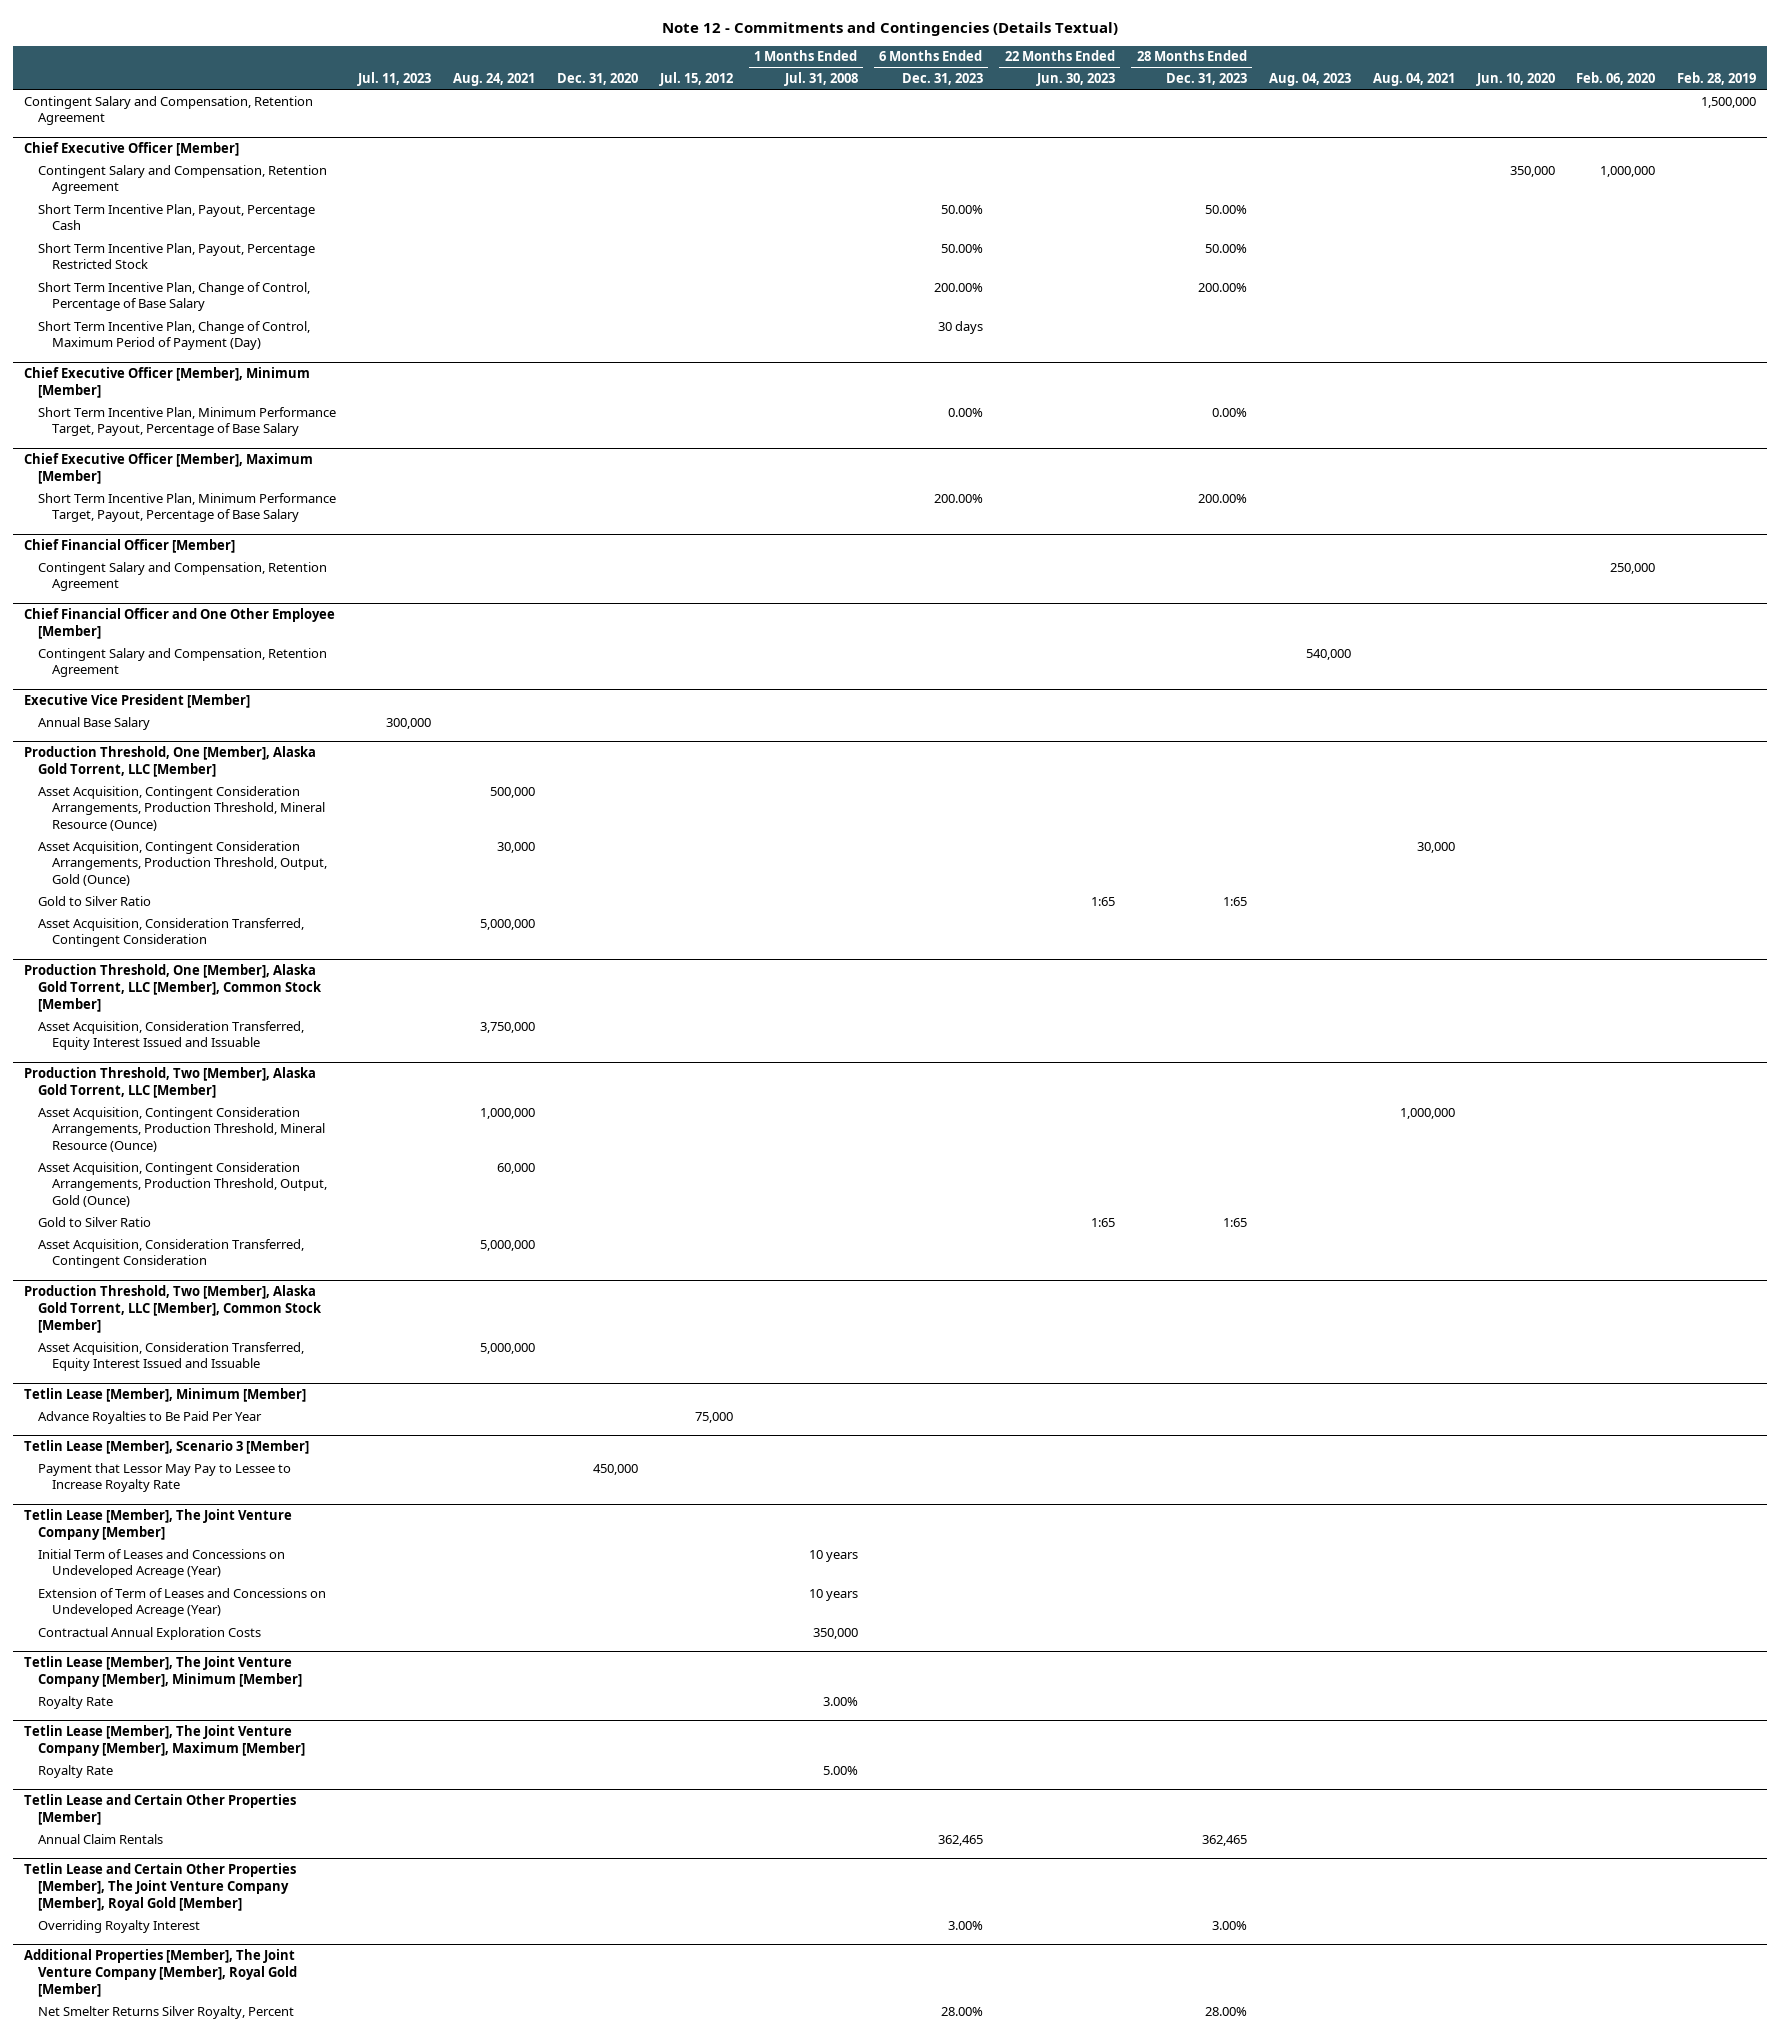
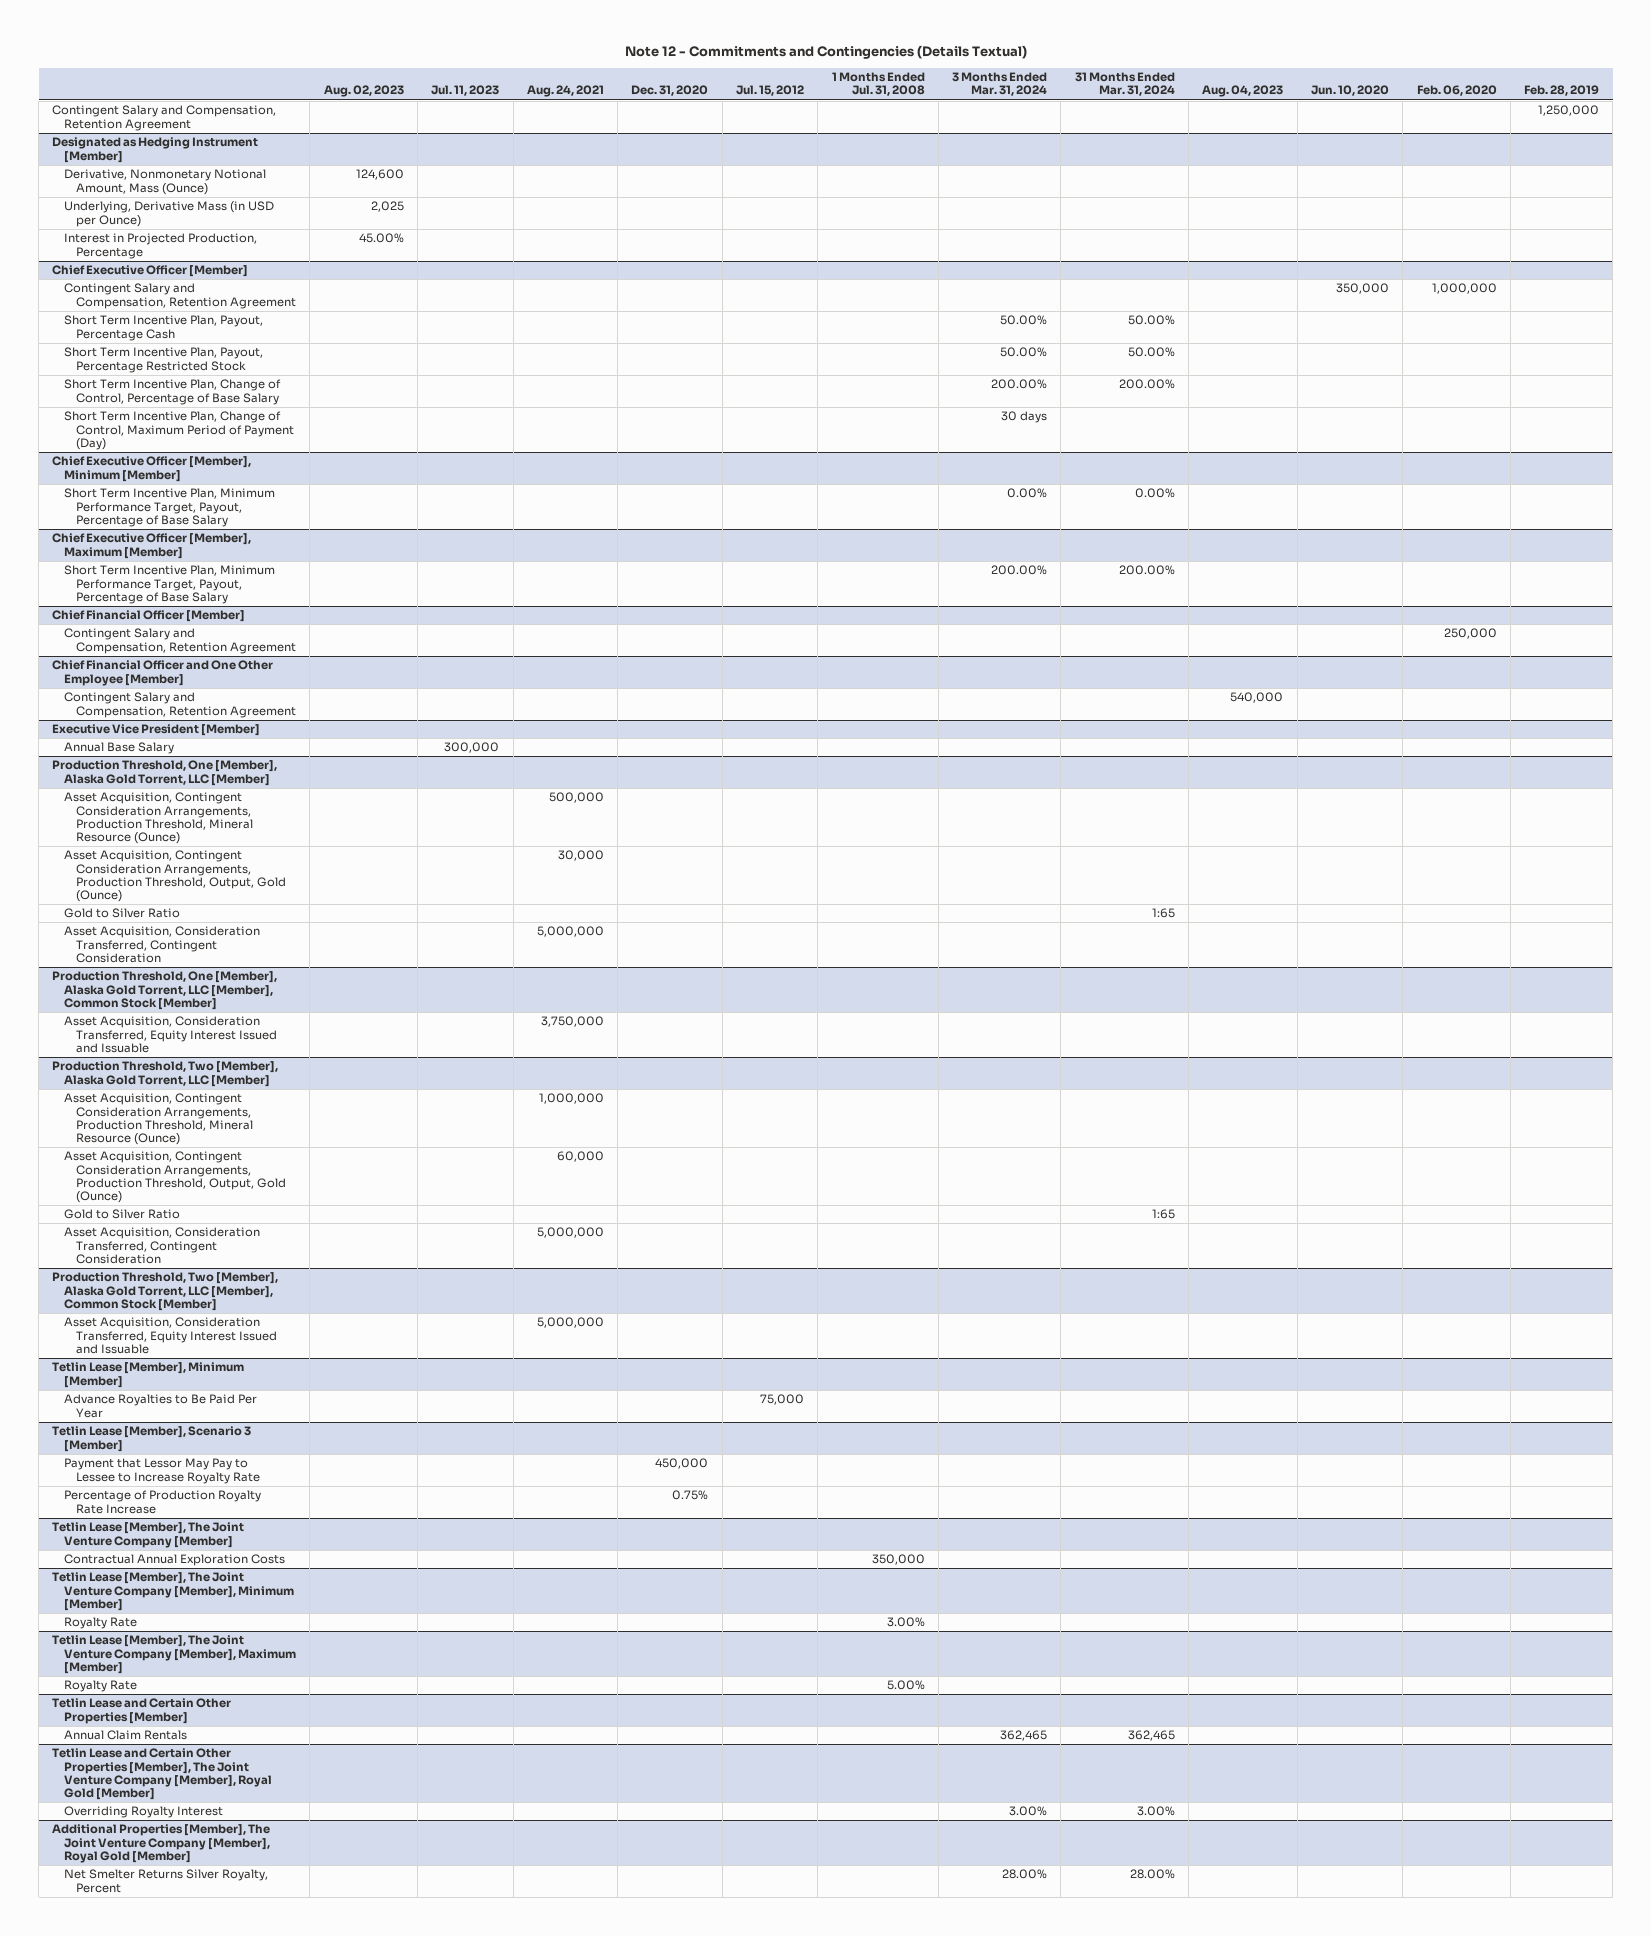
- | Jul. 11, 2023 | Aug. 24, 2021 | Dec. 31, 2020 | Jul. 15, 2012 | 1 Months Ended Jul. 31, 2008 | 6 Months Ended Dec. 31, 2023 | 22 Months Ended Jun. 30, 2023 | 28 Months Ended Dec. 31, 2023 | Aug. 04, 2023 | Aug. 04, 2021 | Jun. 10, 2020 | Feb. 06, 2020 | Feb. 28, 2019
+ | Aug. 02, 2023 | Jul. 11, 2023 | Aug. 24, 2021 | Dec. 31, 2020 | Jul. 15, 2012 | 1 Months Ended Jul. 31, 2008 | 3 Months Ended Mar. 31, 2024 | 31 Months Ended Mar. 31, 2024 | Aug. 04, 2023 | Jun. 10, 2020 | Feb. 06, 2020 | Feb. 28, 2019
- Contingent Salary and Compensation, Retention Agreement | | | | | | | | | | | | | 1,500,000
+ Contingent Salary and Compensation, Retention Agreement | | | | | | | | | | | | 1,250,000
+ Designated as Hedging Instrument [Member]
+ Derivative, Nonmonetary Notional Amount, Mass (Ounce) | 124,600 | | | | | | | | | | |
+ Underlying, Derivative Mass (in USD per Ounce) | 2,025 | | | | | | | | | | |
+ Interest in Projected Production, Percentage | 45.00% | | | | | | | | | | |
@ Tetlin Lease [Member], Scenario 3 [Member]
+ Percentage of Production Royalty Rate Increase | | | | 0.75% | | | | | | | |
@ Tetlin Lease [Member], The Joint Venture Company [Member]
- Initial Term of Leases and Concessions on Undeveloped Acreage (Year) | | | | | 10 years | | | | | | | |
- Extension of Term of Leases and Concessions on Undeveloped Acreage (Year) | | | | | 10 years | | | | | | | |

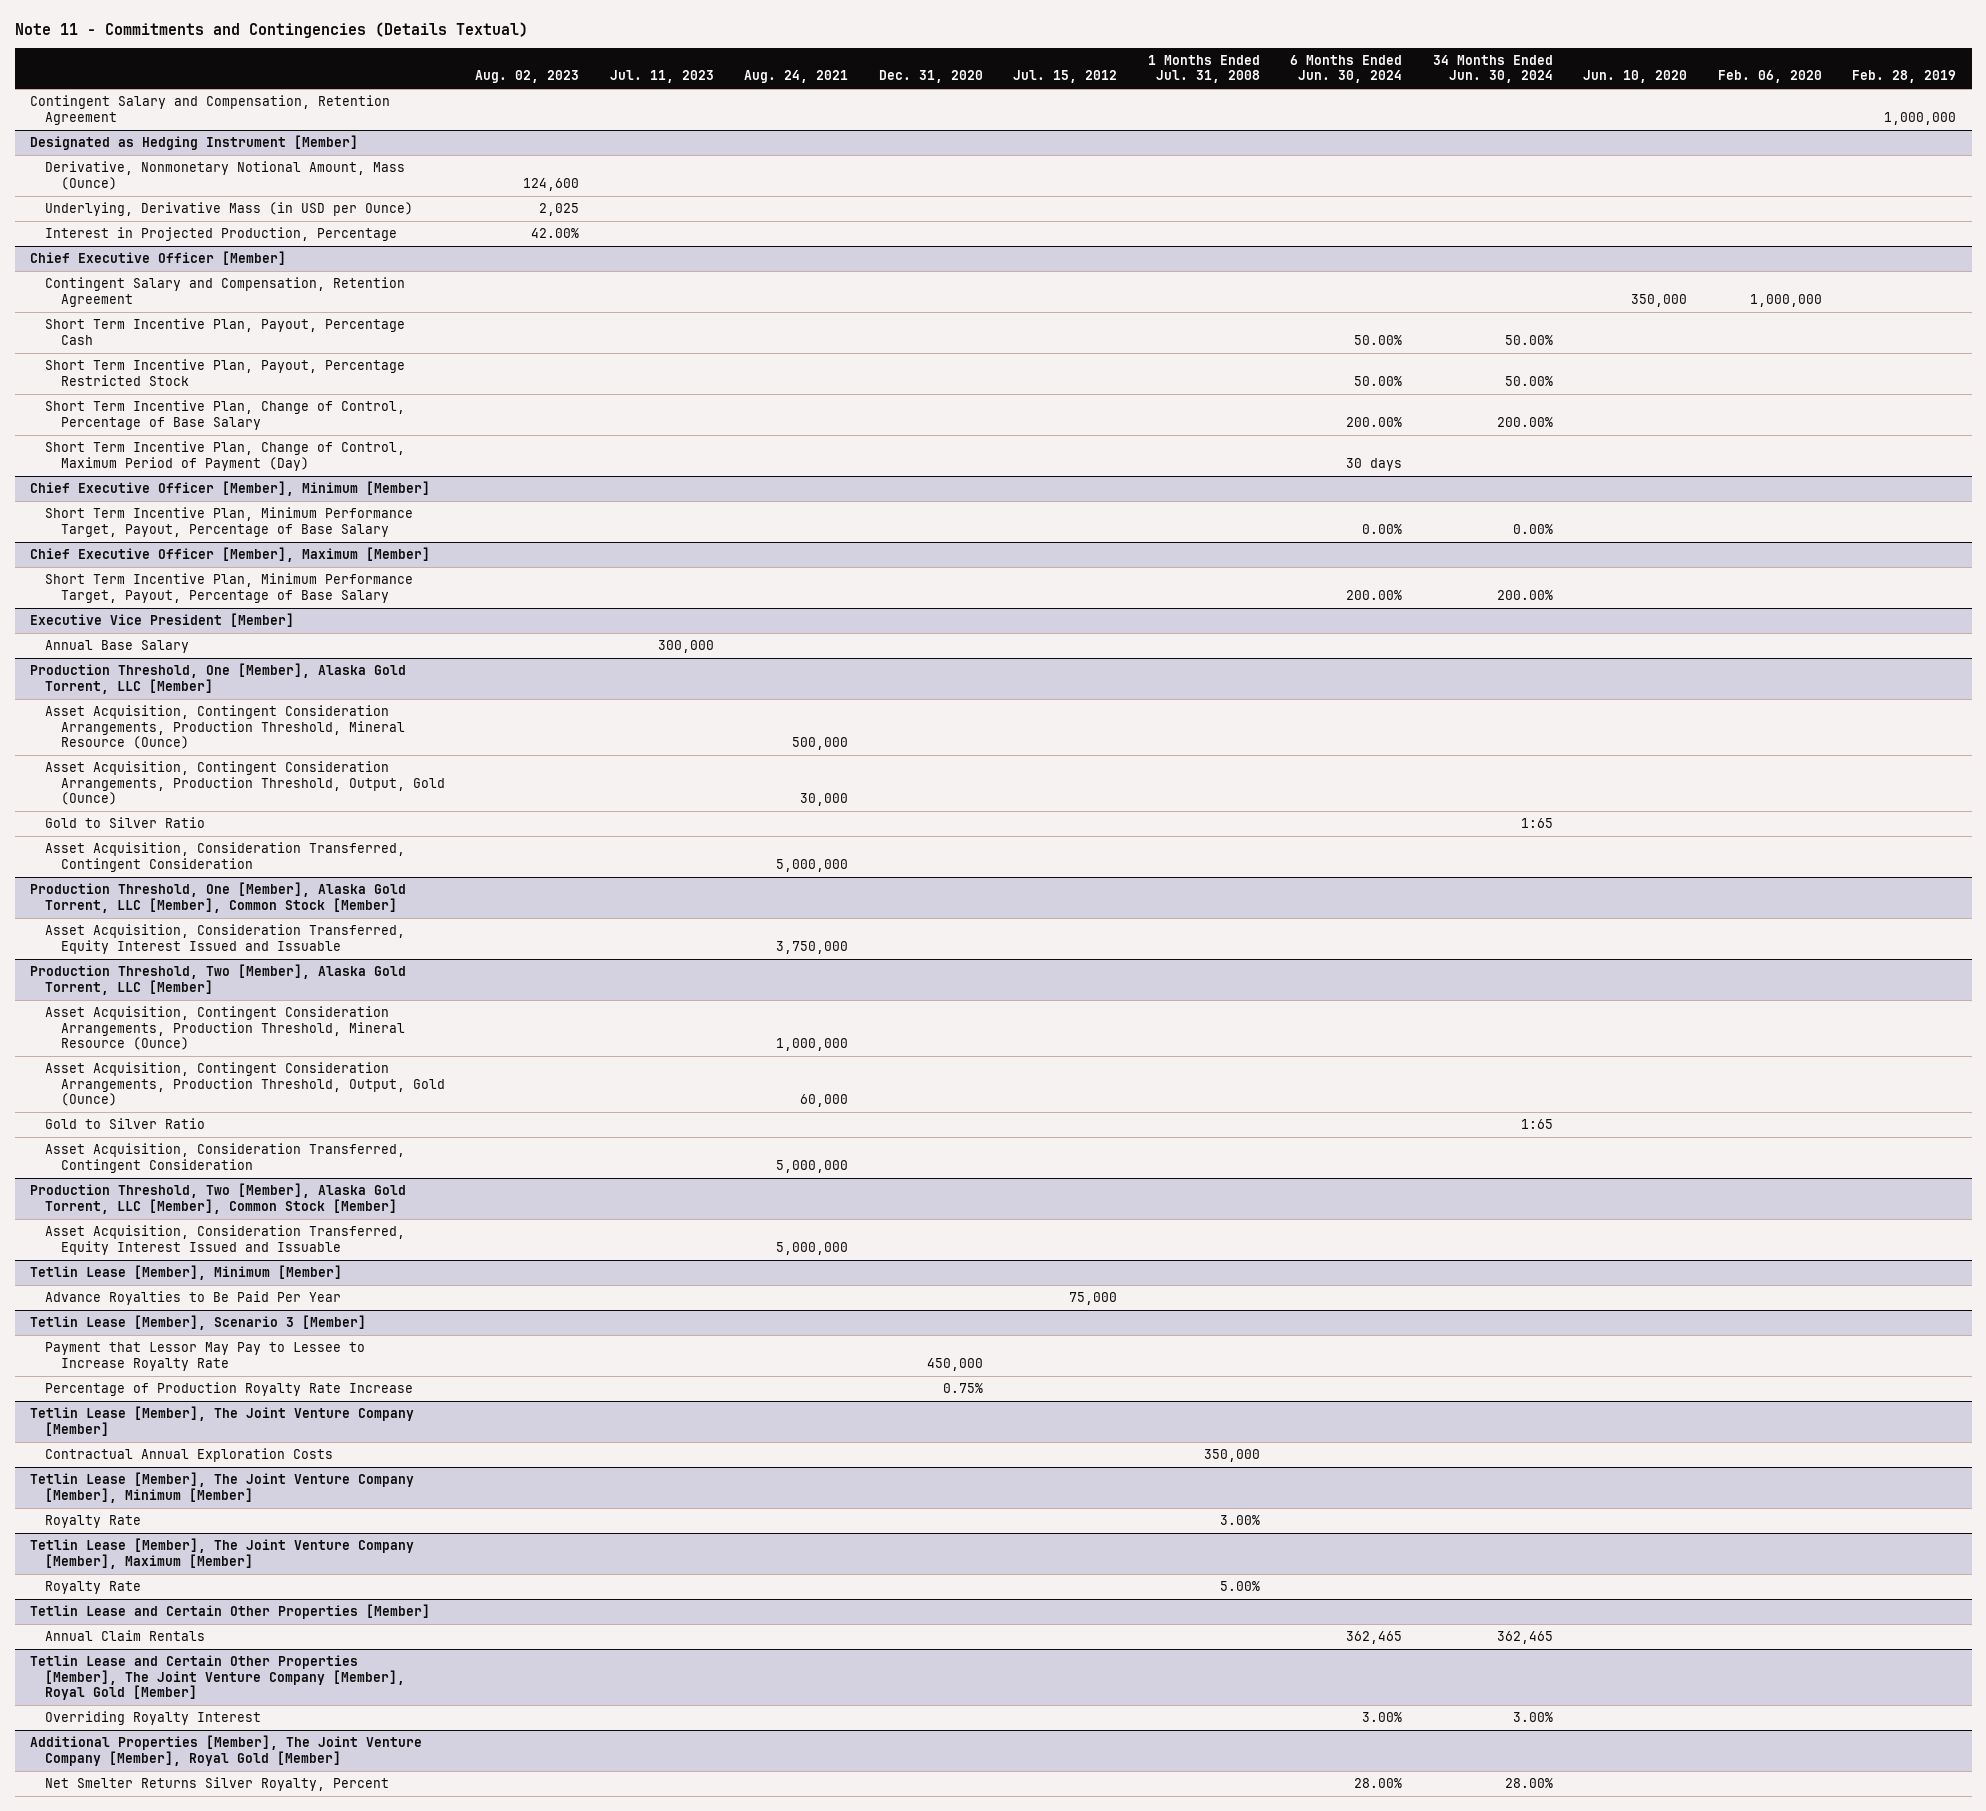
- Note 12 - Commitments and Contingencies (Details Textual)
+ Note 11 - Commitments and Contingencies (Details Textual)
- | Aug. 02, 2023 | Jul. 11, 2023 | Aug. 24, 2021 | Dec. 31, 2020 | Jul. 15, 2012 | 1 Months Ended Jul. 31, 2008 | 3 Months Ended Mar. 31, 2024 | 31 Months Ended Mar. 31, 2024 | Aug. 04, 2023 | Jun. 10, 2020 | Feb. 06, 2020 | Feb. 28, 2019
+ | Aug. 02, 2023 | Jul. 11, 2023 | Aug. 24, 2021 | Dec. 31, 2020 | Jul. 15, 2012 | 1 Months Ended Jul. 31, 2008 | 6 Months Ended Jun. 30, 2024 | 34 Months Ended Jun. 30, 2024 | Jun. 10, 2020 | Feb. 06, 2020 | Feb. 28, 2019
- Contingent Salary and Compensation, Retention Agreement | | | | | | | | | | | | 1,250,000
+ Contingent Salary and Compensation, Retention Agreement | | | | | | | | | | | 1,000,000
@ Designated as Hedging Instrument [Member]
- Interest in Projected Production, Percentage | 45.00% | | | | | | | | | | |
+ Interest in Projected Production, Percentage | 42.00% | | | | | | | | | |
- Chief Financial Officer [Member]
- Contingent Salary and Compensation, Retention Agreement | | | | | | | | | | | 250,000 |
- Chief Financial Officer and One Other Employee [Member]
- Contingent Salary and Compensation, Retention Agreement | | | | | | | | | 540,000 | | |

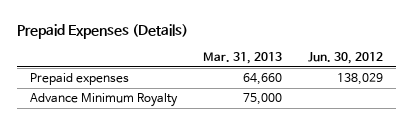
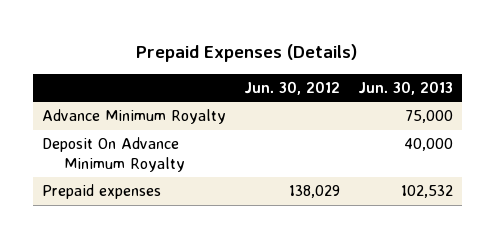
- | Mar. 31, 2013 | Jun. 30, 2012
+ | Jun. 30, 2012 | Jun. 30, 2013
+ Deposit On Advance Minimum Royalty | | 40,000
moved down: Prepaid expenses | 138,029 | 102,532

